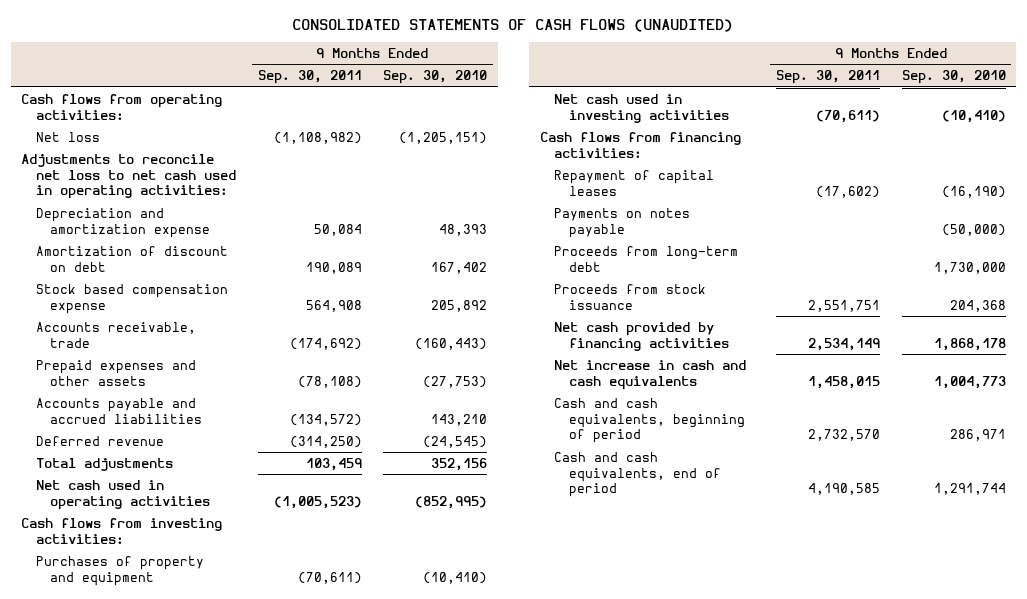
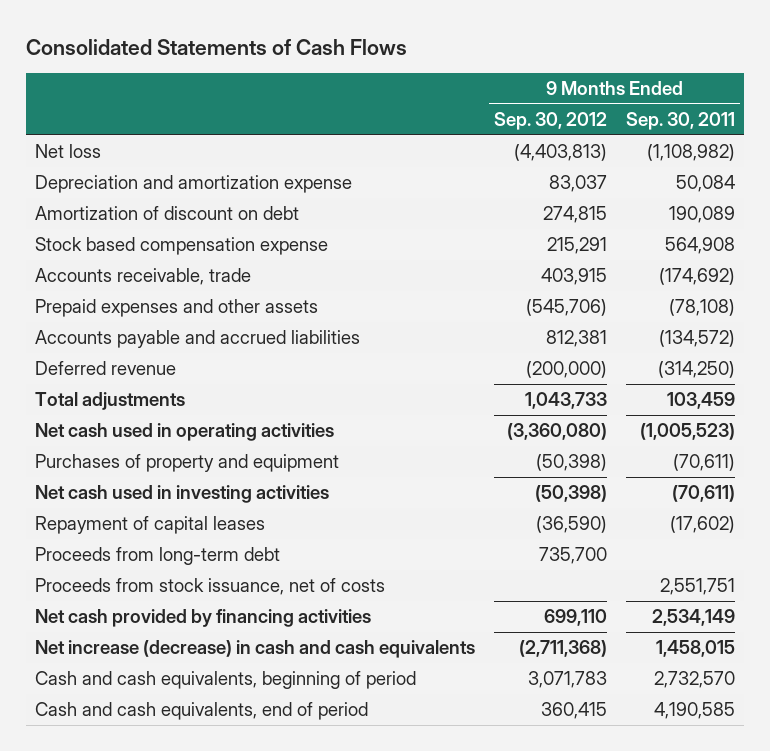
- CONSOLIDATED STATEMENTS OF CASH FLOWS (UNAUDITED)
+ Consolidated Statements of Cash Flows
- | 9 Months Ended Sep. 30, 2011 | 9 Months Ended Sep. 30, 2010
+ | 9 Months Ended Sep. 30, 2012 | 9 Months Ended Sep. 30, 2011
- Cash flows from operating activities:
- Adjustments to reconcile net loss to net cash used in operating activities:
- Cash flows from investing activities:
- Cash flows from financing activities:
- Payments on notes payable | | (50,000)
- Proceeds from stock issuance | 2,551,751 | 204,368
+ Proceeds from stock issuance, net of costs | | 2,551,751
- Net increase in cash and cash equivalents | 1,458,015 | 1,004,773
+ Net increase (decrease) in cash and cash equivalents | (2,711,368) | 1,458,015

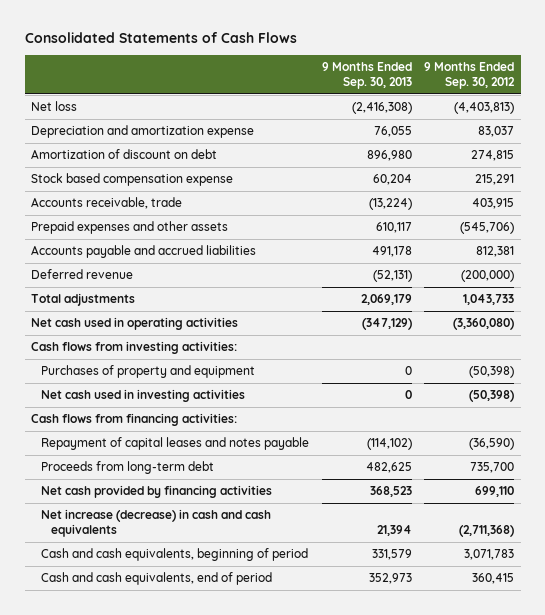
- | 9 Months Ended Sep. 30, 2012 | 9 Months Ended Sep. 30, 2011
+ | 9 Months Ended Sep. 30, 2013 | 9 Months Ended Sep. 30, 2012
+ Cash flows from investing activities:
- Repayment of capital leases | (36,590) | (17,602)
+ Cash flows from financing activities:
+ Repayment of capital leases and notes payable | (114,102) | (36,590)
- Proceeds from stock issuance, net of costs | | 2,551,751

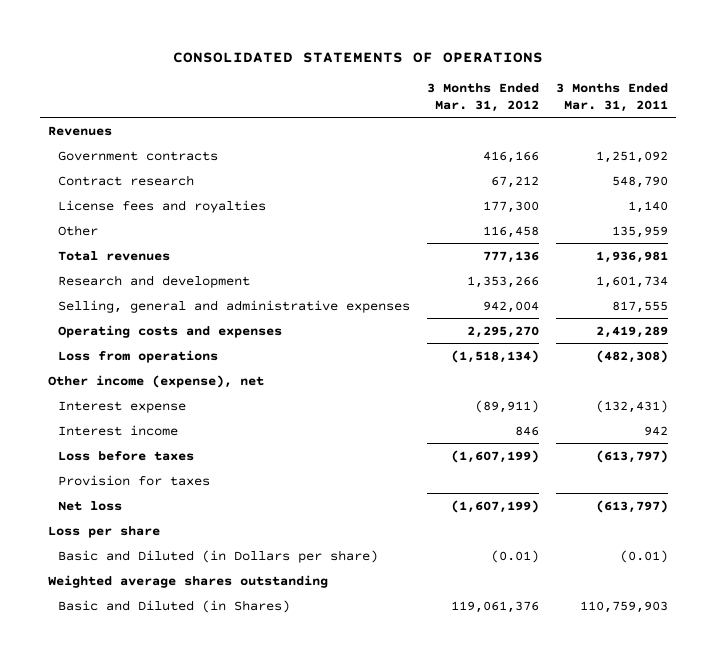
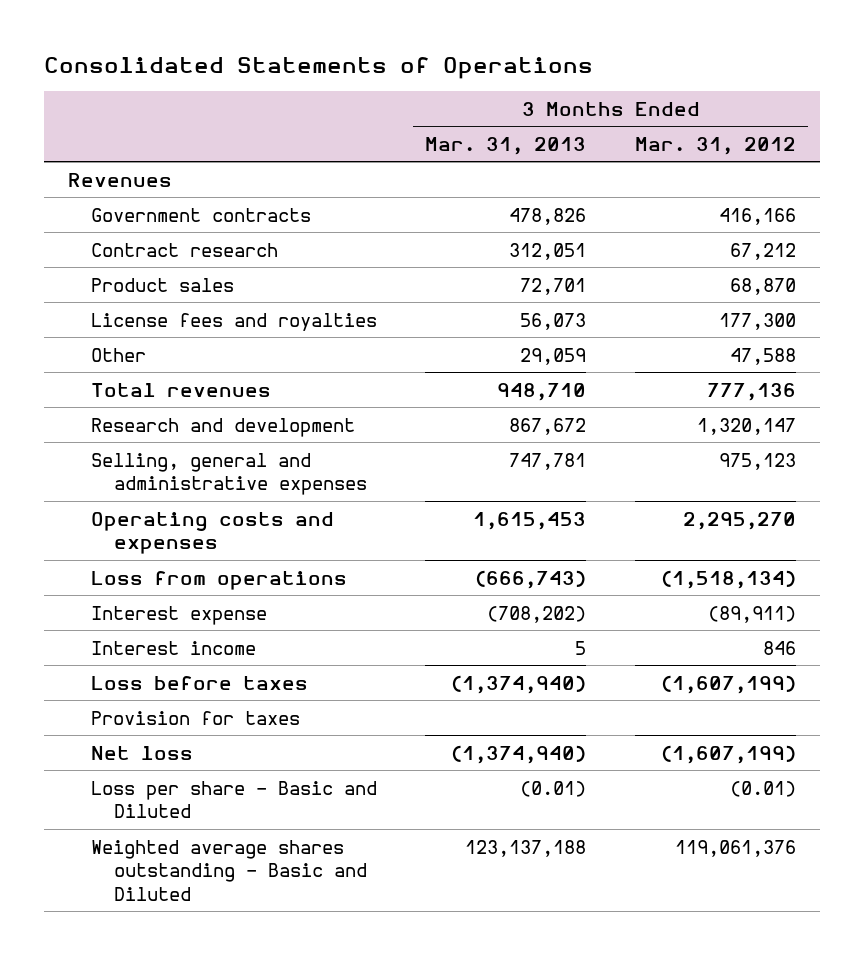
- CONSOLIDATED STATEMENTS OF OPERATIONS
+ Consolidated Statements of Operations
- | 3 Months Ended Mar. 31, 2012 | 3 Months Ended Mar. 31, 2011
+ | 3 Months Ended Mar. 31, 2013 | 3 Months Ended Mar. 31, 2012
+ Product sales | 72,701 | 68,870
- Other | 116,458 | 135,959
+ Other | 29,059 | 47,588
- Research and development | 1,353,266 | 1,601,734
- Selling, general and administrative expenses | 942,004 | 817,555
+ Research and development | 867,672 | 1,320,147
+ Selling, general and administrative expenses | 747,781 | 975,123
- Other income (expense), net
- Loss per share
- Basic and Diluted (in Dollars per share) | (0.01) | (0.01)
- Weighted average shares outstanding
- Basic and Diluted (in Shares) | 119,061,376 | 110,759,903
+ Loss per share - Basic and Diluted | (0.01) | (0.01)
+ Weighted average shares outstanding - Basic and Diluted | 123,137,188 | 119,061,376

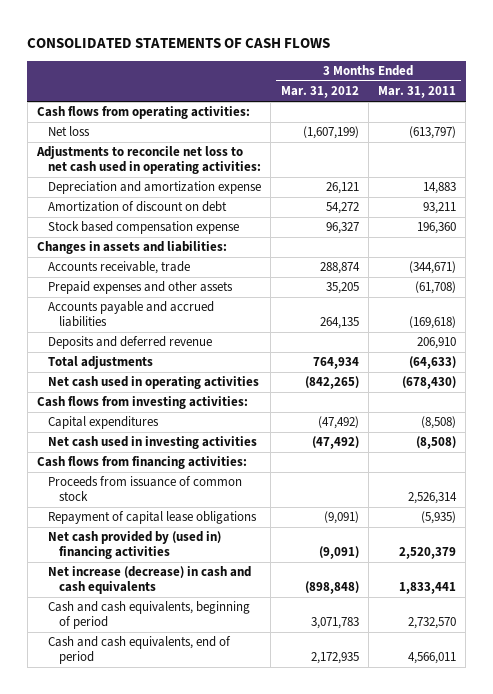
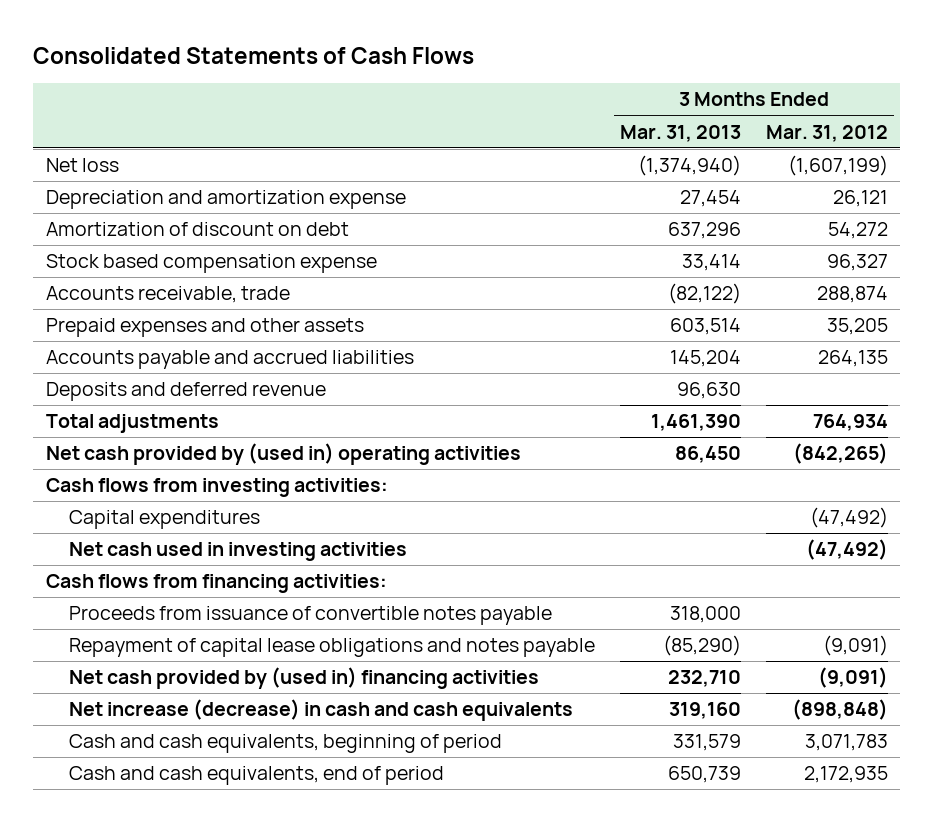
- CONSOLIDATED STATEMENTS OF CASH FLOWS
+ Consolidated Statements of Cash Flows
- | 3 Months Ended Mar. 31, 2012 | 3 Months Ended Mar. 31, 2011
+ | 3 Months Ended Mar. 31, 2013 | 3 Months Ended Mar. 31, 2012
- Cash flows from operating activities:
- Adjustments to reconcile net loss to net cash used in operating activities:
- Changes in assets and liabilities:
- Net cash used in operating activities | (842,265) | (678,430)
+ Net cash provided by (used in) operating activities | 86,450 | (842,265)
- Proceeds from issuance of common stock | | 2,526,314
- Repayment of capital lease obligations | (9,091) | (5,935)
+ Proceeds from issuance of convertible notes payable | 318,000 |
+ Repayment of capital lease obligations and notes payable | (85,290) | (9,091)

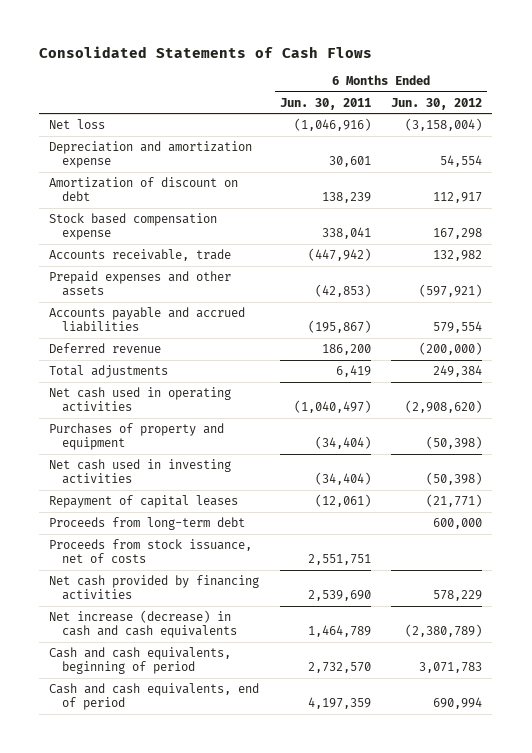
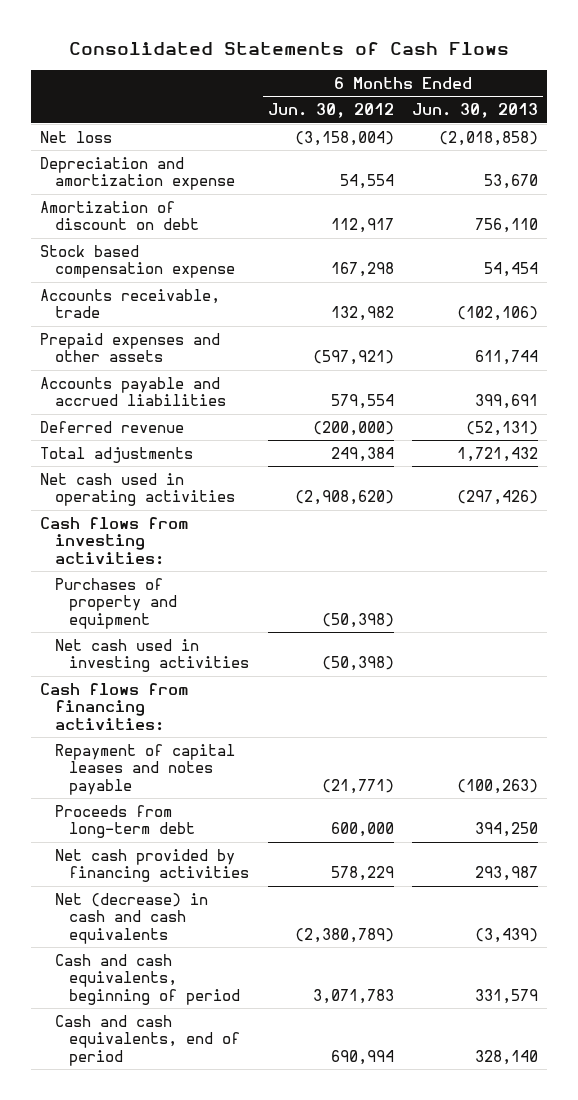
- | 6 Months Ended Jun. 30, 2011 | 6 Months Ended Jun. 30, 2012
+ | 6 Months Ended Jun. 30, 2012 | 6 Months Ended Jun. 30, 2013
+ Cash flows from investing activities:
- Repayment of capital leases | (12,061) | (21,771)
+ Cash flows from financing activities:
+ Repayment of capital leases and notes payable | (21,771) | (100,263)
- Proceeds from stock issuance, net of costs | 2,551,751 |
- Net increase (decrease) in cash and cash equivalents | 1,464,789 | (2,380,789)
+ Net (decrease) in cash and cash equivalents | (2,380,789) | (3,439)

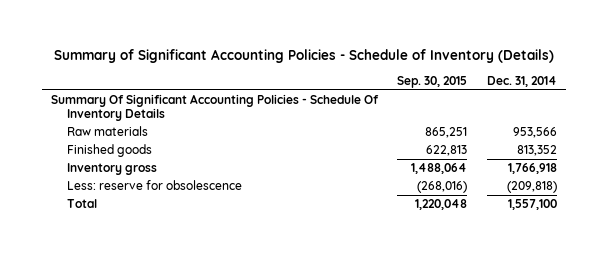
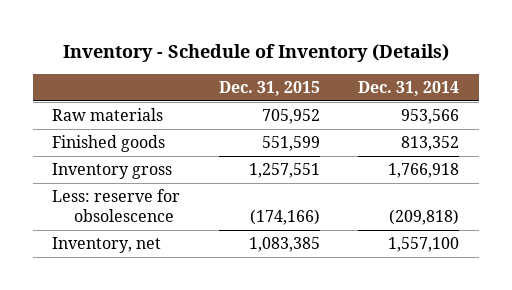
- Summary of Significant Accounting Policies - Schedule of Inventory (Details)
+ Inventory - Schedule of Inventory (Details)
- | Sep. 30, 2015 | Dec. 31, 2014
+ | Dec. 31, 2015 | Dec. 31, 2014
- Summary Of Significant Accounting Policies - Schedule Of Inventory Details
- Total | 1,220,048 | 1,557,100
+ Inventory, net | 1,083,385 | 1,557,100

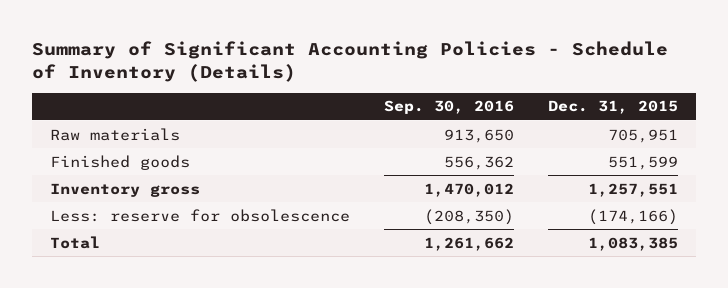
- Inventory - Schedule of Inventory (Details)
+ Summary of Significant Accounting Policies - Schedule of Inventory (Details)
- | Dec. 31, 2015 | Dec. 31, 2014
+ | Sep. 30, 2016 | Dec. 31, 2015
- Raw materials | 705,952 | 953,566
+ Raw materials | 913,650 | 705,951
- Inventory, net | 1,083,385 | 1,557,100
+ Total | 1,261,662 | 1,083,385

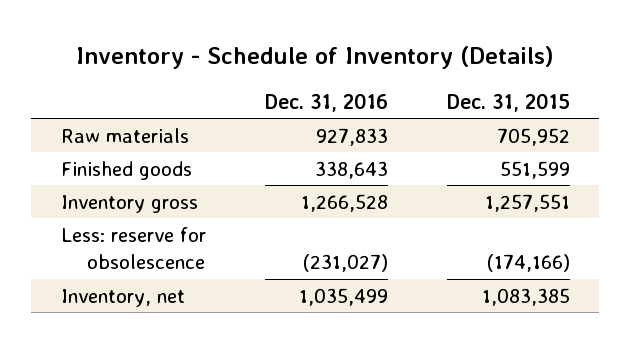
- Summary of Significant Accounting Policies - Schedule of Inventory (Details)
+ Inventory - Schedule of Inventory (Details)
- | Sep. 30, 2016 | Dec. 31, 2015
+ | Dec. 31, 2016 | Dec. 31, 2015
- Raw materials | 913,650 | 705,951
+ Raw materials | 927,833 | 705,952
- Total | 1,261,662 | 1,083,385
+ Inventory, net | 1,035,499 | 1,083,385

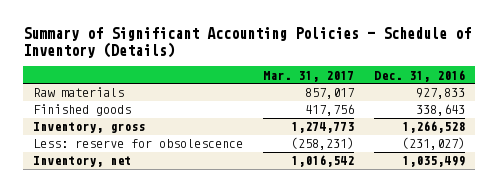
- Inventory - Schedule of Inventory (Details)
+ Summary of Significant Accounting Policies - Schedule of Inventory (Details)
- | Dec. 31, 2016 | Dec. 31, 2015
+ | Mar. 31, 2017 | Dec. 31, 2016
- Inventory gross | 1,266,528 | 1,257,551
+ Inventory, gross | 1,274,773 | 1,266,528

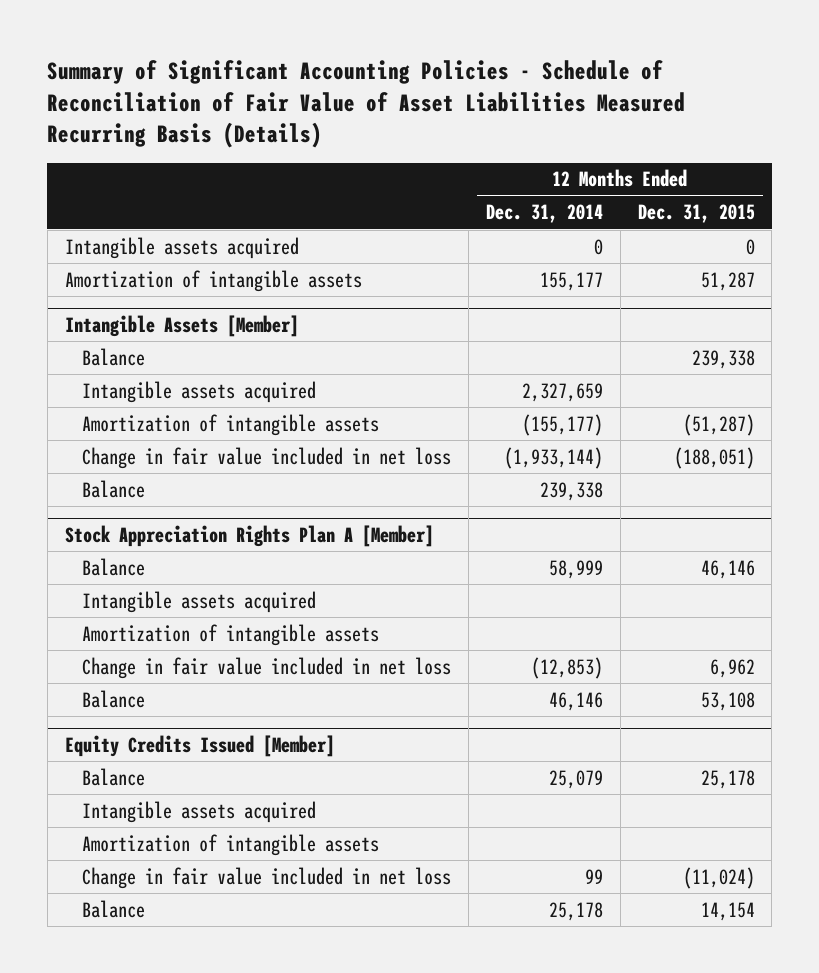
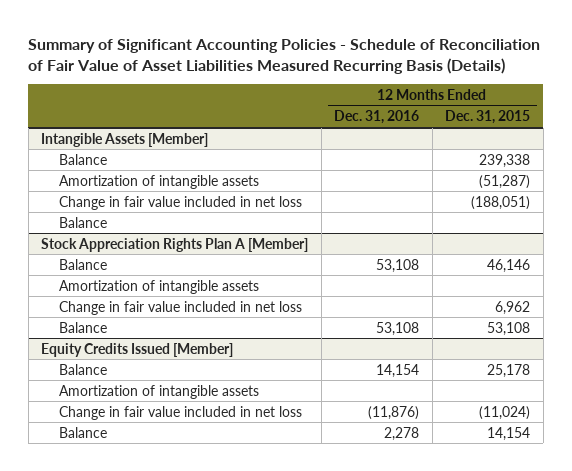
- | 12 Months Ended Dec. 31, 2014 | 12 Months Ended Dec. 31, 2015
+ | 12 Months Ended Dec. 31, 2016 | 12 Months Ended Dec. 31, 2015
- Intangible assets acquired | 0 | 0
- Amortization of intangible assets | 155,177 | 51,287
@ Intangible Assets [Member]
- Intangible assets acquired | 2,327,659 |
@ Stock Appreciation Rights Plan A [Member]
- Intangible assets acquired
@ Equity Credits Issued [Member]
- Intangible assets acquired

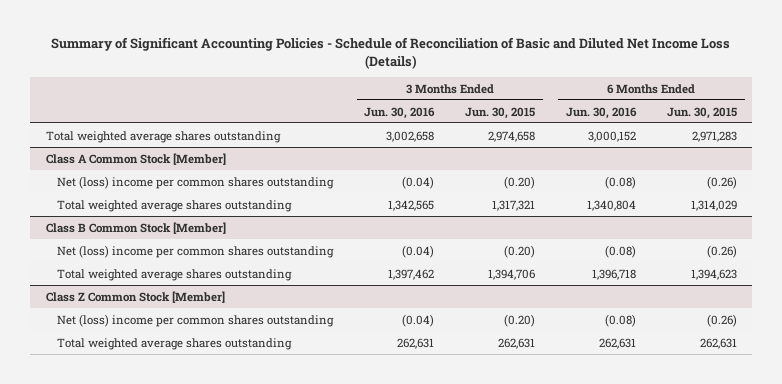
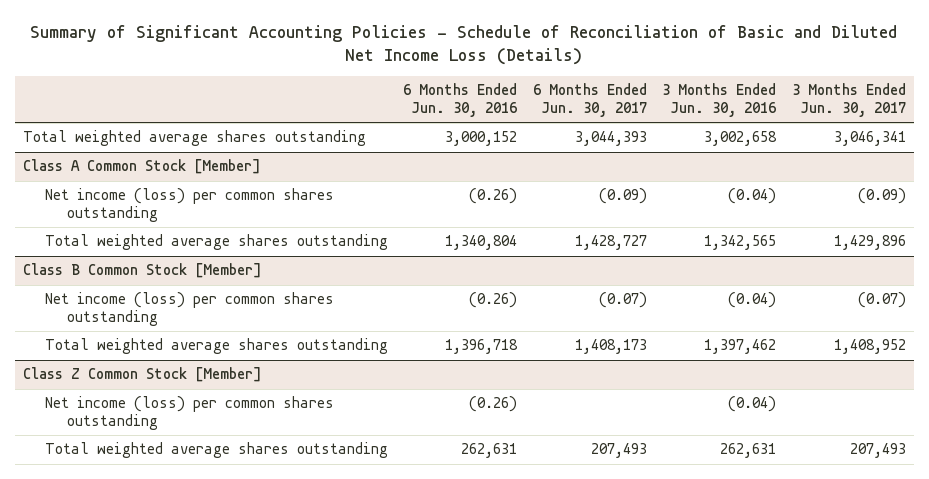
- | 3 Months Ended Jun. 30, 2016 | 3 Months Ended Jun. 30, 2015 | 6 Months Ended Jun. 30, 2016 | 6 Months Ended Jun. 30, 2015
+ | 6 Months Ended Jun. 30, 2016 | 6 Months Ended Jun. 30, 2017 | 3 Months Ended Jun. 30, 2016 | 3 Months Ended Jun. 30, 2017
@ Class A Common Stock [Member]
- Net (loss) income per common shares outstanding | (0.04) | (0.20) | (0.08) | (0.26)
+ Net income (loss) per common shares outstanding | (0.26) | (0.09) | (0.04) | (0.09)
@ Class B Common Stock [Member]
- Net (loss) income per common shares outstanding | (0.04) | (0.20) | (0.08) | (0.26)
+ Net income (loss) per common shares outstanding | (0.26) | (0.07) | (0.04) | (0.07)
@ Class Z Common Stock [Member]
- Net (loss) income per common shares outstanding | (0.04) | (0.20) | (0.08) | (0.26)
+ Net income (loss) per common shares outstanding | (0.26) | | (0.04) |

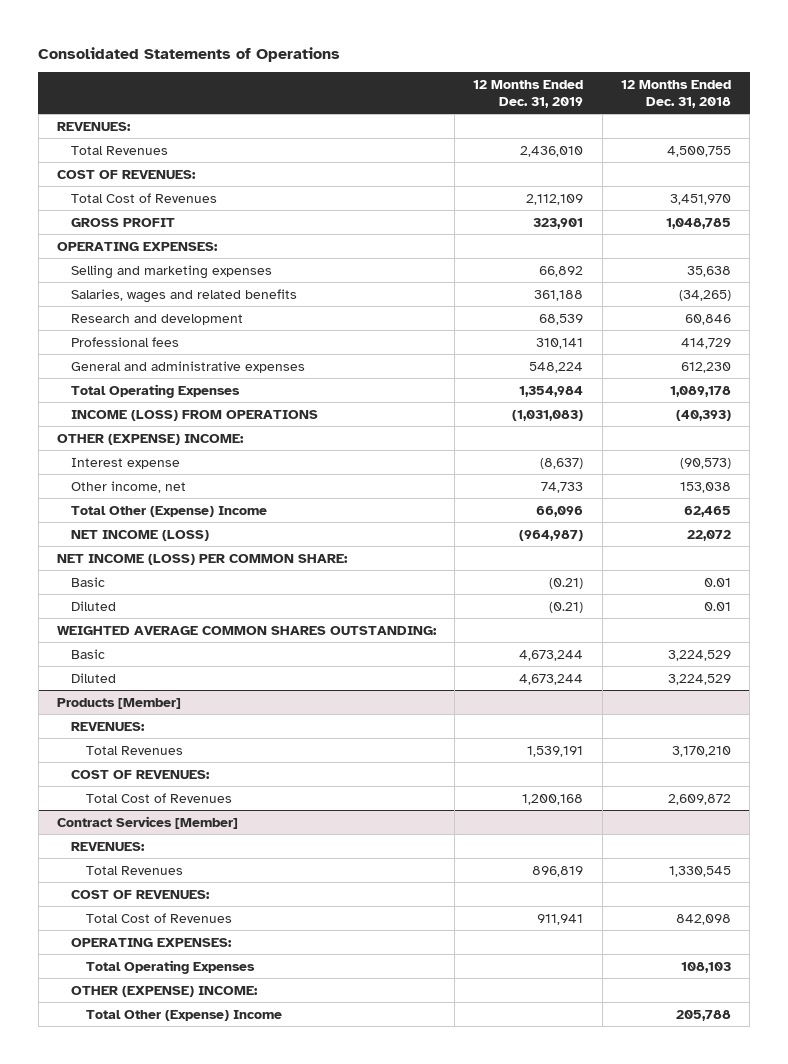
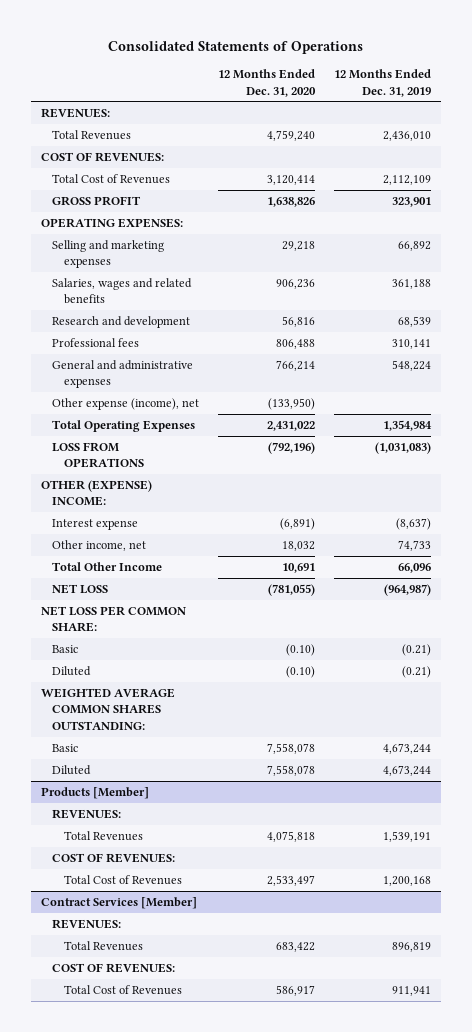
- | 12 Months Ended Dec. 31, 2019 | 12 Months Ended Dec. 31, 2018
+ | 12 Months Ended Dec. 31, 2020 | 12 Months Ended Dec. 31, 2019
+ Other expense (income), net | (133,950) |
- INCOME (LOSS) FROM OPERATIONS | (1,031,083) | (40,393)
+ LOSS FROM OPERATIONS | (792,196) | (1,031,083)
- Total Other (Expense) Income | 66,096 | 62,465
- NET INCOME (LOSS) | (964,987) | 22,072
- NET INCOME (LOSS) PER COMMON SHARE:
+ Total Other Income | 10,691 | 66,096
+ NET LOSS | (781,055) | (964,987)
+ NET LOSS PER COMMON SHARE:
@ Contract Services [Member]
- OPERATING EXPENSES:
- Total Operating Expenses | | 108,103
- OTHER (EXPENSE) INCOME:
- Total Other (Expense) Income | | 205,788

